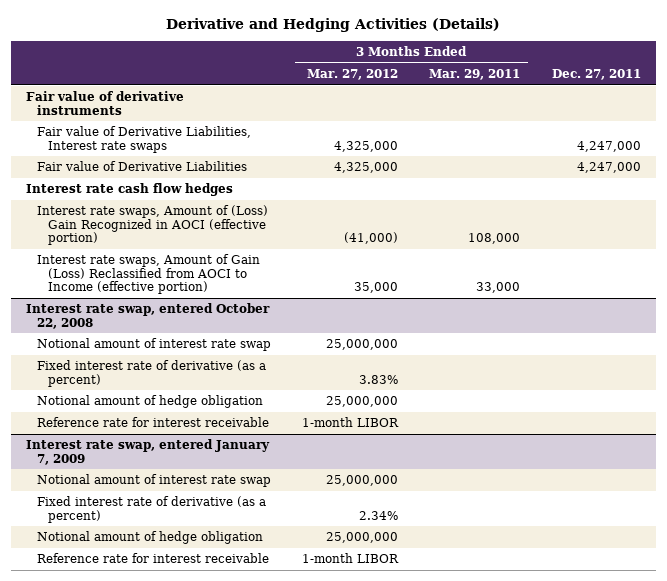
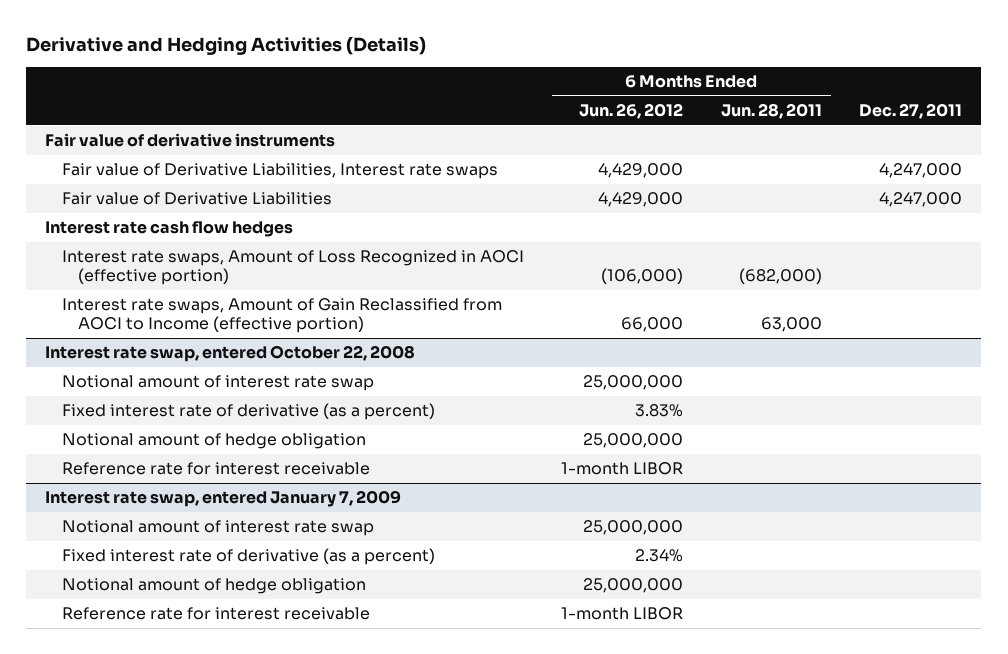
- | 3 Months Ended Mar. 27, 2012 | 3 Months Ended Mar. 29, 2011 | Dec. 27, 2011
+ | 6 Months Ended Jun. 26, 2012 | 6 Months Ended Jun. 28, 2011 | Dec. 27, 2011
- Interest rate swaps, Amount of (Loss) Gain Recognized in AOCI (effective portion) | (41,000) | 108,000 |
- Interest rate swaps, Amount of Gain (Loss) Reclassified from AOCI to Income (effective portion) | 35,000 | 33,000 |
+ Interest rate swaps, Amount of Loss Recognized in AOCI (effective portion) | (106,000) | (682,000) |
+ Interest rate swaps, Amount of Gain Reclassified from AOCI to Income (effective portion) | 66,000 | 63,000 |

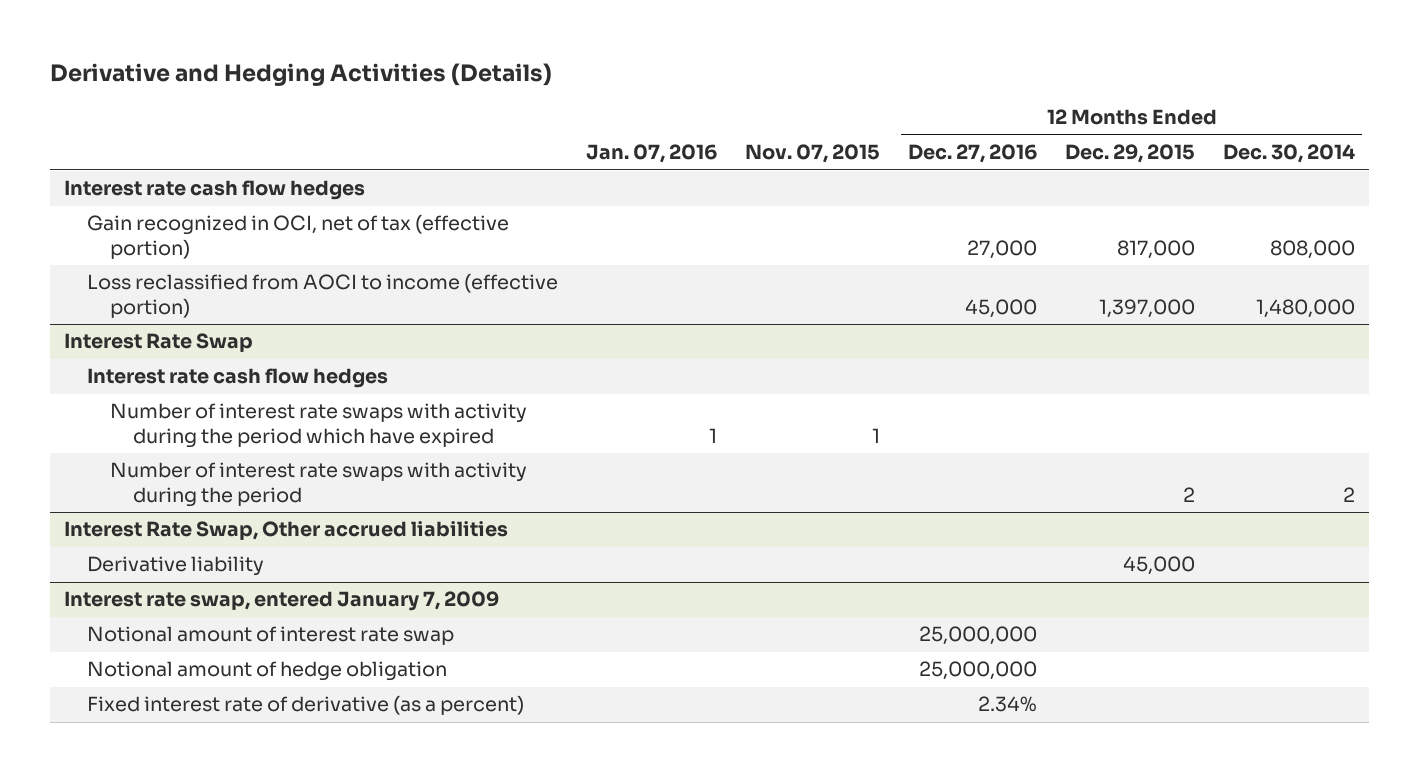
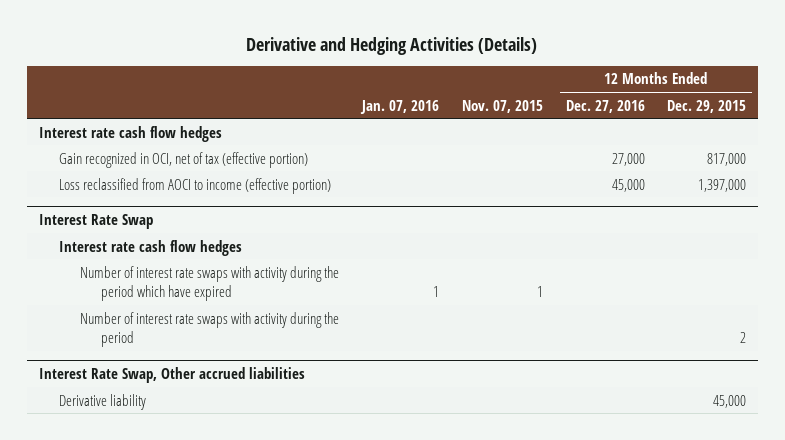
- | Jan. 07, 2016 | Nov. 07, 2015 | 12 Months Ended Dec. 27, 2016 | 12 Months Ended Dec. 29, 2015 | 12 Months Ended Dec. 30, 2014
+ | Jan. 07, 2016 | Nov. 07, 2015 | 12 Months Ended Dec. 27, 2016 | 12 Months Ended Dec. 29, 2015
- Interest rate swap, entered January 7, 2009
- Notional amount of interest rate swap | | | 25,000,000 | |
- Notional amount of hedge obligation | | | 25,000,000 | |
- Fixed interest rate of derivative (as a percent) | | | 2.34% | |

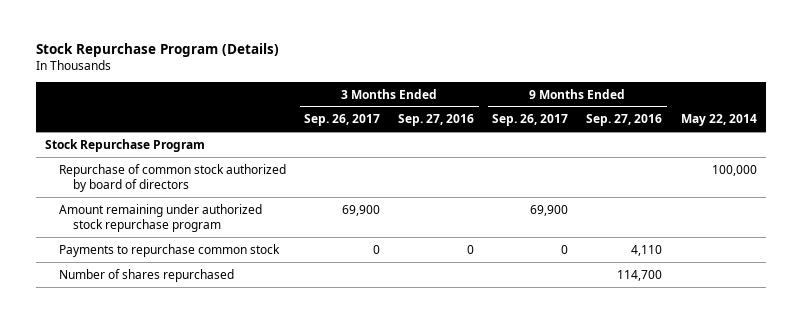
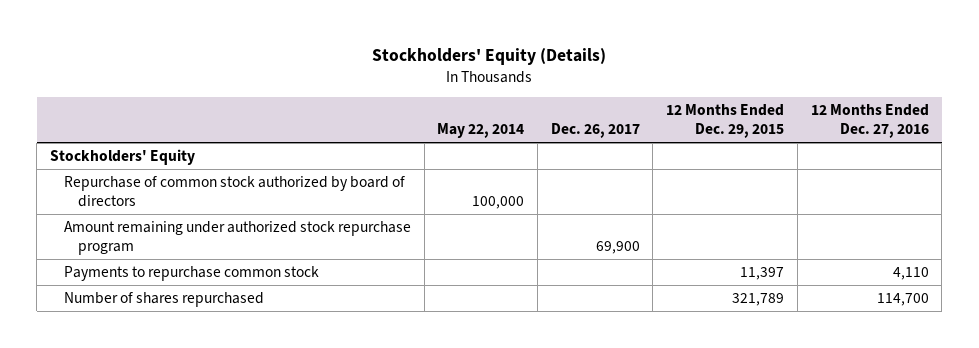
- Stock Repurchase Program (Details)
+ Stockholders' Equity (Details)
- | 3 Months Ended Sep. 26, 2017 | 3 Months Ended Sep. 27, 2016 | 9 Months Ended Sep. 26, 2017 | 9 Months Ended Sep. 27, 2016 | May 22, 2014
+ | May 22, 2014 | Dec. 26, 2017 | 12 Months Ended Dec. 29, 2015 | 12 Months Ended Dec. 27, 2016
- Stock Repurchase Program
+ Stockholders' Equity

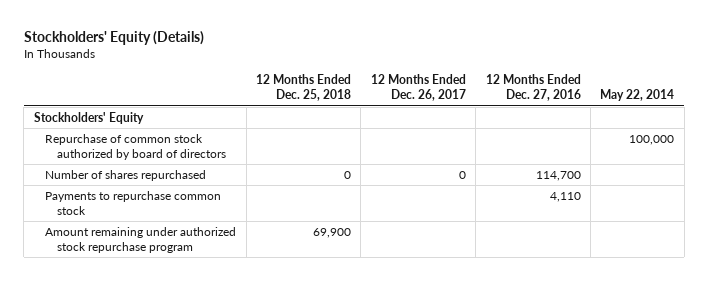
- | May 22, 2014 | Dec. 26, 2017 | 12 Months Ended Dec. 29, 2015 | 12 Months Ended Dec. 27, 2016
+ | 12 Months Ended Dec. 25, 2018 | 12 Months Ended Dec. 26, 2017 | 12 Months Ended Dec. 27, 2016 | May 22, 2014
moved down: Payments to repurchase common stock | | | 4,110 |
moved down: Amount remaining under authorized stock repurchase program | 69,900 | | |

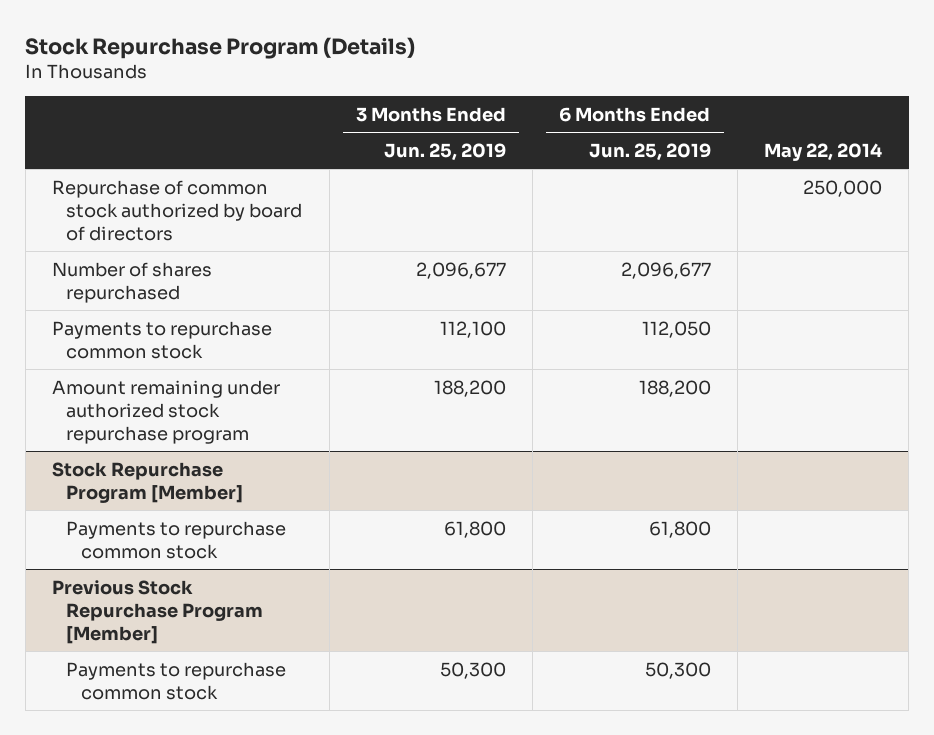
- Stockholders' Equity (Details)
+ Stock Repurchase Program (Details)
- | 12 Months Ended Dec. 25, 2018 | 12 Months Ended Dec. 26, 2017 | 12 Months Ended Dec. 27, 2016 | May 22, 2014
+ | 3 Months Ended Jun. 25, 2019 | 6 Months Ended Jun. 25, 2019 | May 22, 2014
- Stockholders' Equity
- Repurchase of common stock authorized by board of directors | | | | 100,000
+ Repurchase of common stock authorized by board of directors | | | 250,000
+ Stock Repurchase Program [Member]
+ Payments to repurchase common stock | 61,800 | 61,800 |
+ Previous Stock Repurchase Program [Member]
+ Payments to repurchase common stock | 50,300 | 50,300 |

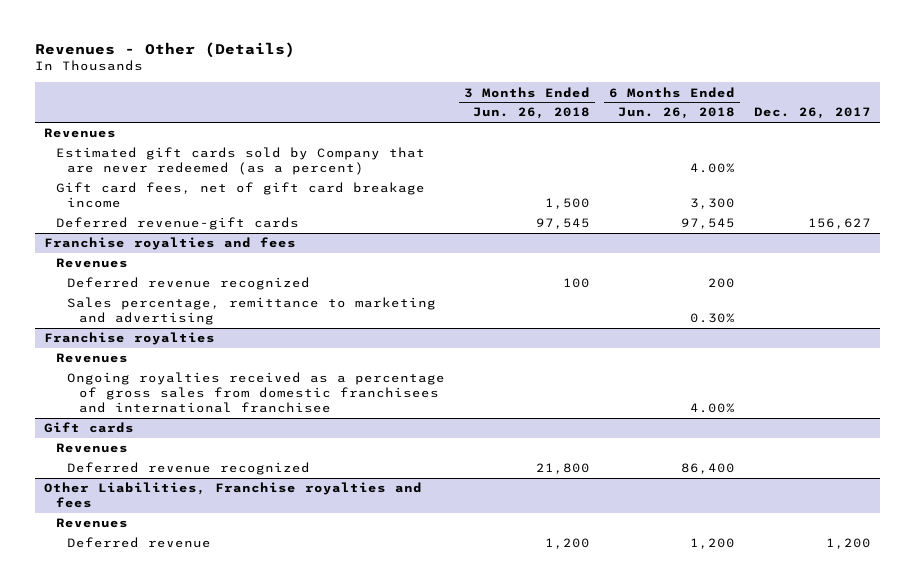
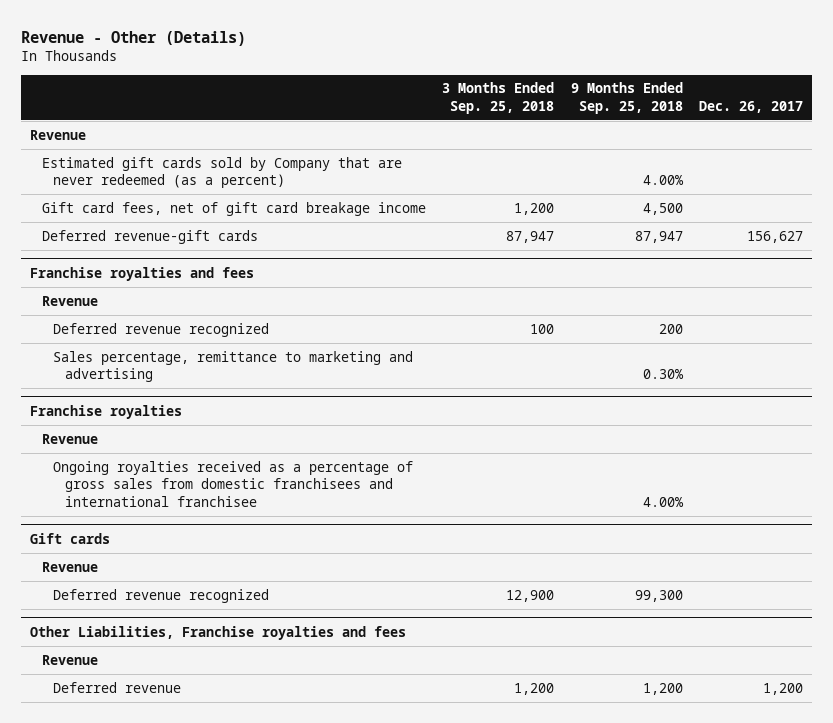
- Revenues - Other (Details)
+ Revenue - Other (Details)
- | 3 Months Ended Jun. 26, 2018 | 6 Months Ended Jun. 26, 2018 | Dec. 26, 2017
+ | 3 Months Ended Sep. 25, 2018 | 9 Months Ended Sep. 25, 2018 | Dec. 26, 2017
- Revenues
+ Revenue
@ Franchise royalties and fees
- Revenues
+ Revenue
@ Franchise royalties
- Revenues
+ Revenue
@ Gift cards
- Revenues
+ Revenue
@ Other Liabilities, Franchise royalties and fees
- Revenues
+ Revenue

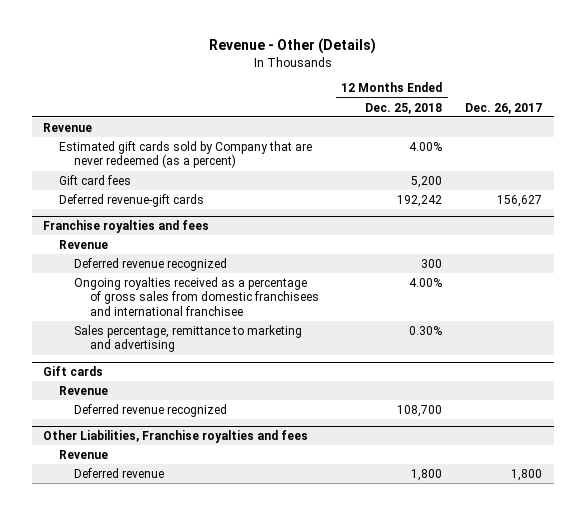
- | 3 Months Ended Sep. 25, 2018 | 9 Months Ended Sep. 25, 2018 | Dec. 26, 2017
+ | 12 Months Ended Dec. 25, 2018 | Dec. 26, 2017
- Gift card fees, net of gift card breakage income | 1,200 | 4,500 |
+ Gift card fees | 5,200 |
@ Franchise royalties and fees
+ Ongoing royalties received as a percentage of gross sales from domestic franchisees and international franchisee | 4.00% |
- Franchise royalties
- Revenue
- Ongoing royalties received as a percentage of gross sales from domestic franchisees and international franchisee | | 4.00% |
@ Other Liabilities, Franchise royalties and fees
- Deferred revenue | 1,200 | 1,200 | 1,200
+ Deferred revenue | 1,800 | 1,800

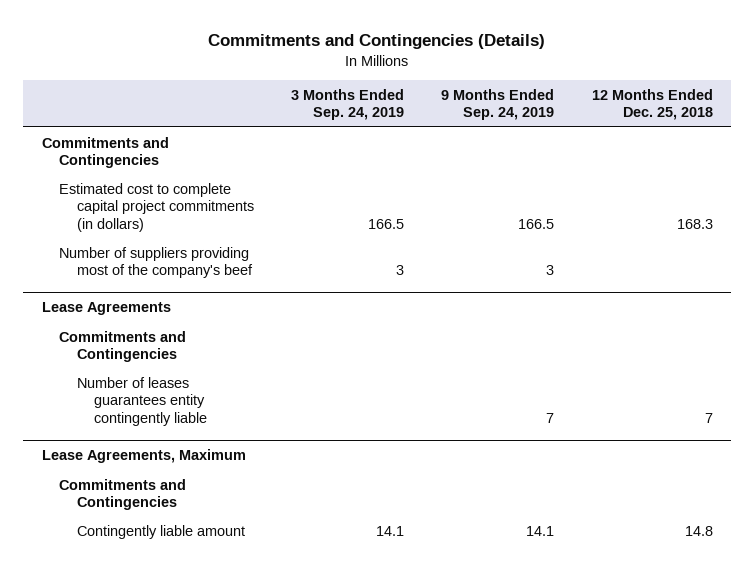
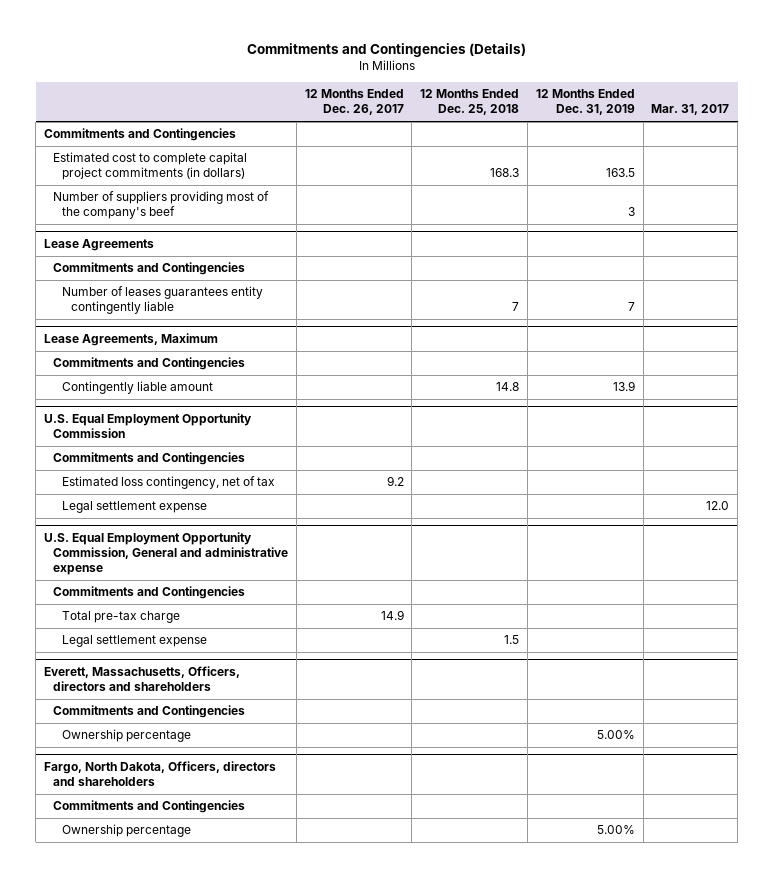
- | 3 Months Ended Sep. 24, 2019 | 9 Months Ended Sep. 24, 2019 | 12 Months Ended Dec. 25, 2018
+ | 12 Months Ended Dec. 26, 2017 | 12 Months Ended Dec. 25, 2018 | 12 Months Ended Dec. 31, 2019 | Mar. 31, 2017
+ U.S. Equal Employment Opportunity Commission
+ Commitments and Contingencies
+ Estimated loss contingency, net of tax | 9.2 | | |
+ Legal settlement expense | | | | 12.0
+ U.S. Equal Employment Opportunity Commission, General and administrative expense
+ Commitments and Contingencies
+ Total pre-tax charge | 14.9 | | |
+ Legal settlement expense | | 1.5 | |
+ Everett, Massachusetts, Officers, directors and shareholders
+ Commitments and Contingencies
+ Ownership percentage | | | 5.00% |
+ Fargo, North Dakota, Officers, directors and shareholders
+ Commitments and Contingencies
+ Ownership percentage | | | 5.00% |

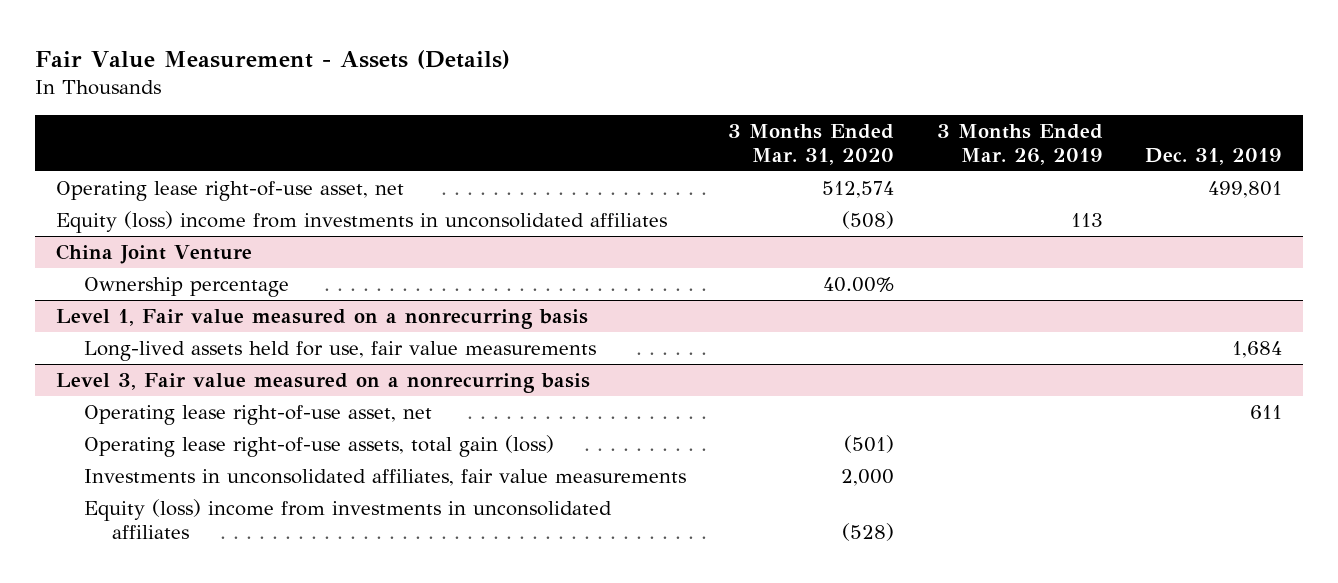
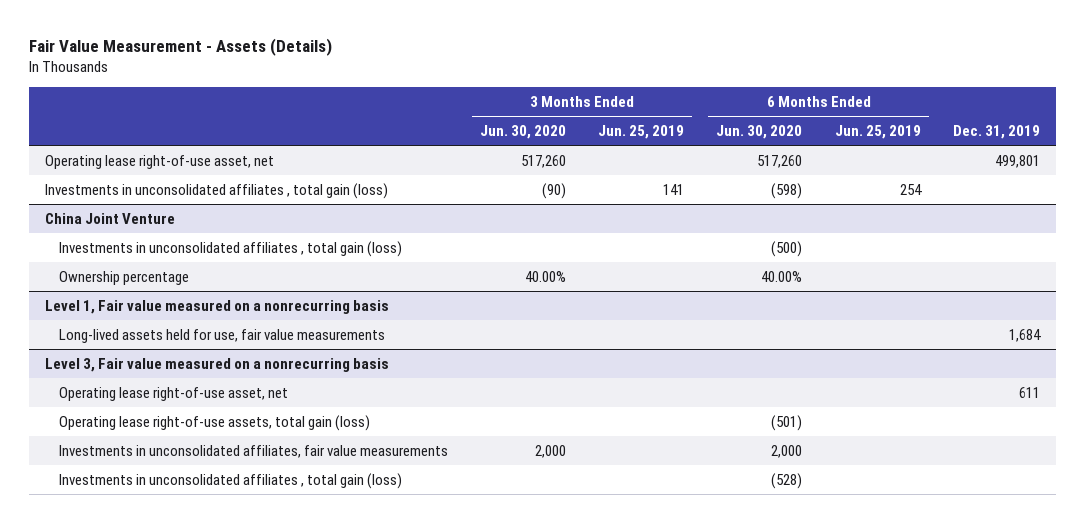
- | 3 Months Ended Mar. 31, 2020 | 3 Months Ended Mar. 26, 2019 | Dec. 31, 2019
+ | 3 Months Ended Jun. 30, 2020 | 3 Months Ended Jun. 25, 2019 | 6 Months Ended Jun. 30, 2020 | 6 Months Ended Jun. 25, 2019 | Dec. 31, 2019
- Equity (loss) income from investments in unconsolidated affiliates | (508) | 113 |
+ Investments in unconsolidated affiliates , total gain (loss) | (90) | 141 | (598) | 254 |
@ China Joint Venture
+ Investments in unconsolidated affiliates , total gain (loss) | | | (500) | |
@ Level 3, Fair value measured on a nonrecurring basis
- Equity (loss) income from investments in unconsolidated affiliates | (528) | |
+ Investments in unconsolidated affiliates , total gain (loss) | | | (528) | |

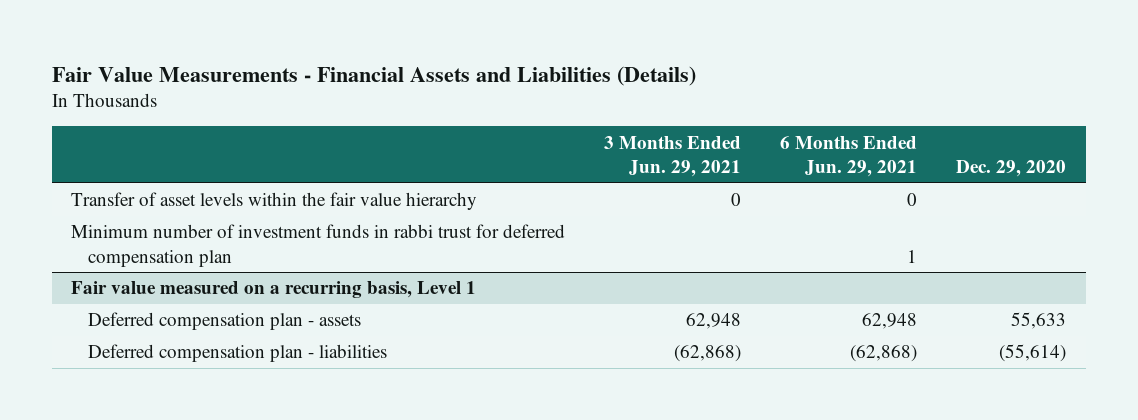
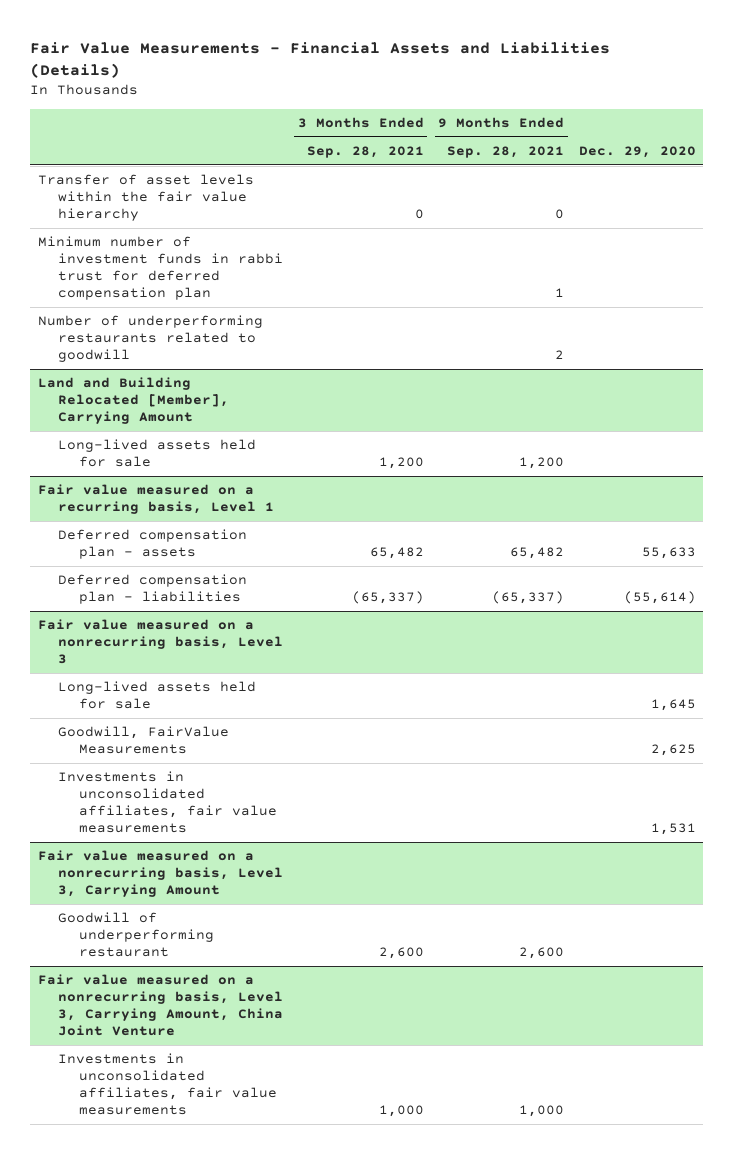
- | 3 Months Ended Jun. 29, 2021 | 6 Months Ended Jun. 29, 2021 | Dec. 29, 2020
+ | 3 Months Ended Sep. 28, 2021 | 9 Months Ended Sep. 28, 2021 | Dec. 29, 2020
+ Number of underperforming restaurants related to goodwill | | 2 |
+ Land and Building Relocated [Member], Carrying Amount
+ Long-lived assets held for sale | 1,200 | 1,200 |
+ Fair value measured on a nonrecurring basis, Level 3
+ Long-lived assets held for sale | | | 1,645
+ Goodwill, FairValue Measurements | | | 2,625
+ Investments in unconsolidated affiliates, fair value measurements | | | 1,531
+ Fair value measured on a nonrecurring basis, Level 3, Carrying Amount
+ Goodwill of underperforming restaurant | 2,600 | 2,600 |
+ Fair value measured on a nonrecurring basis, Level 3, Carrying Amount, China Joint Venture
+ Investments in unconsolidated affiliates, fair value measurements | 1,000 | 1,000 |

